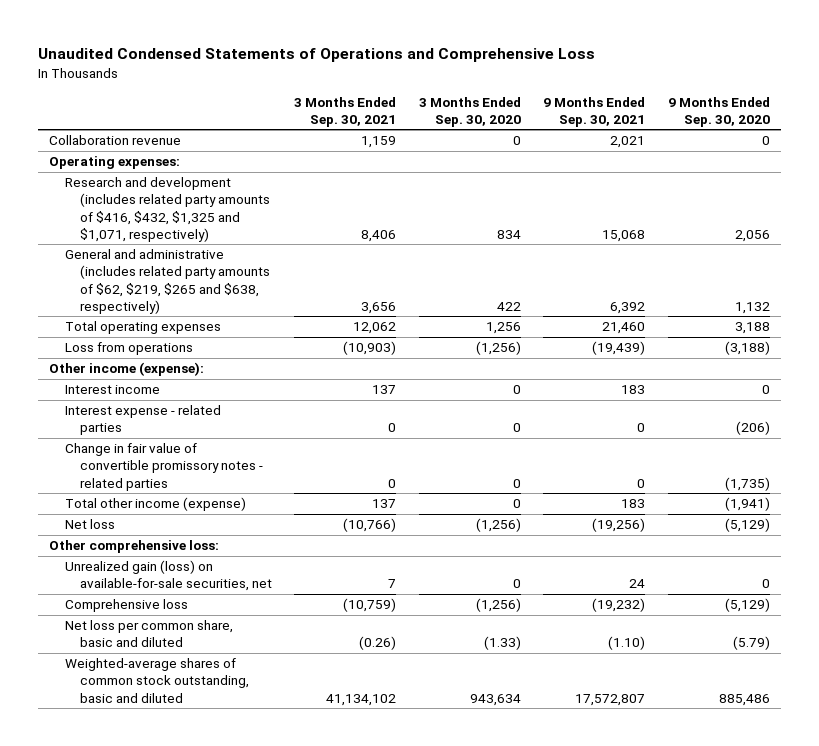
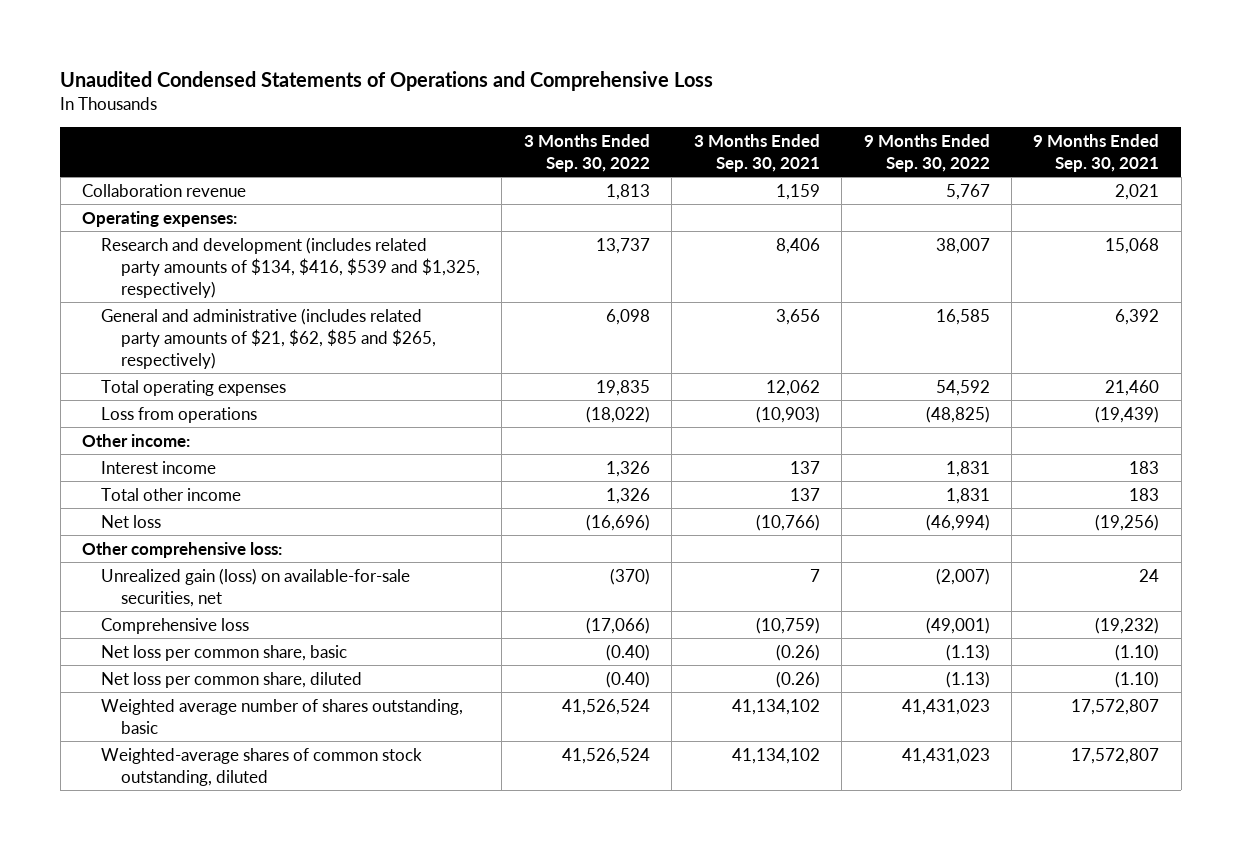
- | 3 Months Ended Sep. 30, 2021 | 3 Months Ended Sep. 30, 2020 | 9 Months Ended Sep. 30, 2021 | 9 Months Ended Sep. 30, 2020
+ | 3 Months Ended Sep. 30, 2022 | 3 Months Ended Sep. 30, 2021 | 9 Months Ended Sep. 30, 2022 | 9 Months Ended Sep. 30, 2021
- Research and development (includes related party amounts of $416, $432, $1,325 and $1,071, respectively) | 8,406 | 834 | 15,068 | 2,056
- General and administrative (includes related party amounts of $62, $219, $265 and $638, respectively) | 3,656 | 422 | 6,392 | 1,132
+ Research and development (includes related party amounts of $134, $416, $539 and $1,325, respectively) | 13,737 | 8,406 | 38,007 | 15,068
+ General and administrative (includes related party amounts of $21, $62, $85 and $265, respectively) | 6,098 | 3,656 | 16,585 | 6,392
- Other income (expense):
+ Other income:
- Interest expense - related parties | 0 | 0 | 0 | (206)
- Change in fair value of convertible promissory notes - related parties | 0 | 0 | 0 | (1,735)
- Total other income (expense) | 137 | 0 | 183 | (1,941)
+ Total other income | 1,326 | 137 | 1,831 | 183
- Net loss per common share, basic and diluted | (0.26) | (1.33) | (1.10) | (5.79)
- Weighted-average shares of common stock outstanding, basic and diluted | 41,134,102 | 943,634 | 17,572,807 | 885,486
+ Net loss per common share, basic | (0.40) | (0.26) | (1.13) | (1.10)
+ Net loss per common share, diluted | (0.40) | (0.26) | (1.13) | (1.10)
+ Weighted average number of shares outstanding, basic | 41,526,524 | 41,134,102 | 41,431,023 | 17,572,807
+ Weighted-average shares of common stock outstanding, diluted | 41,526,524 | 41,134,102 | 41,431,023 | 17,572,807

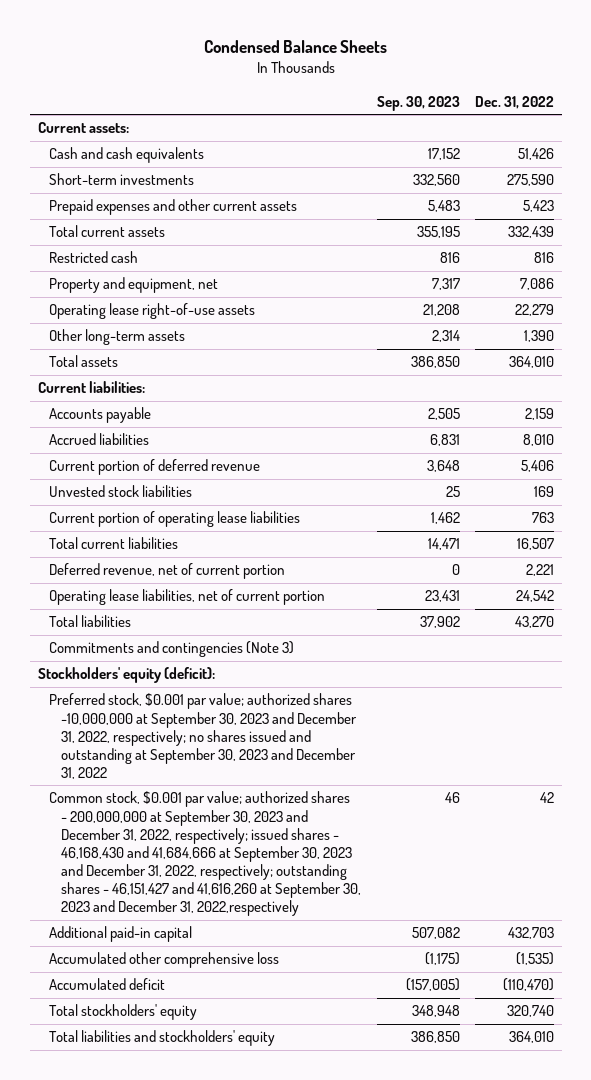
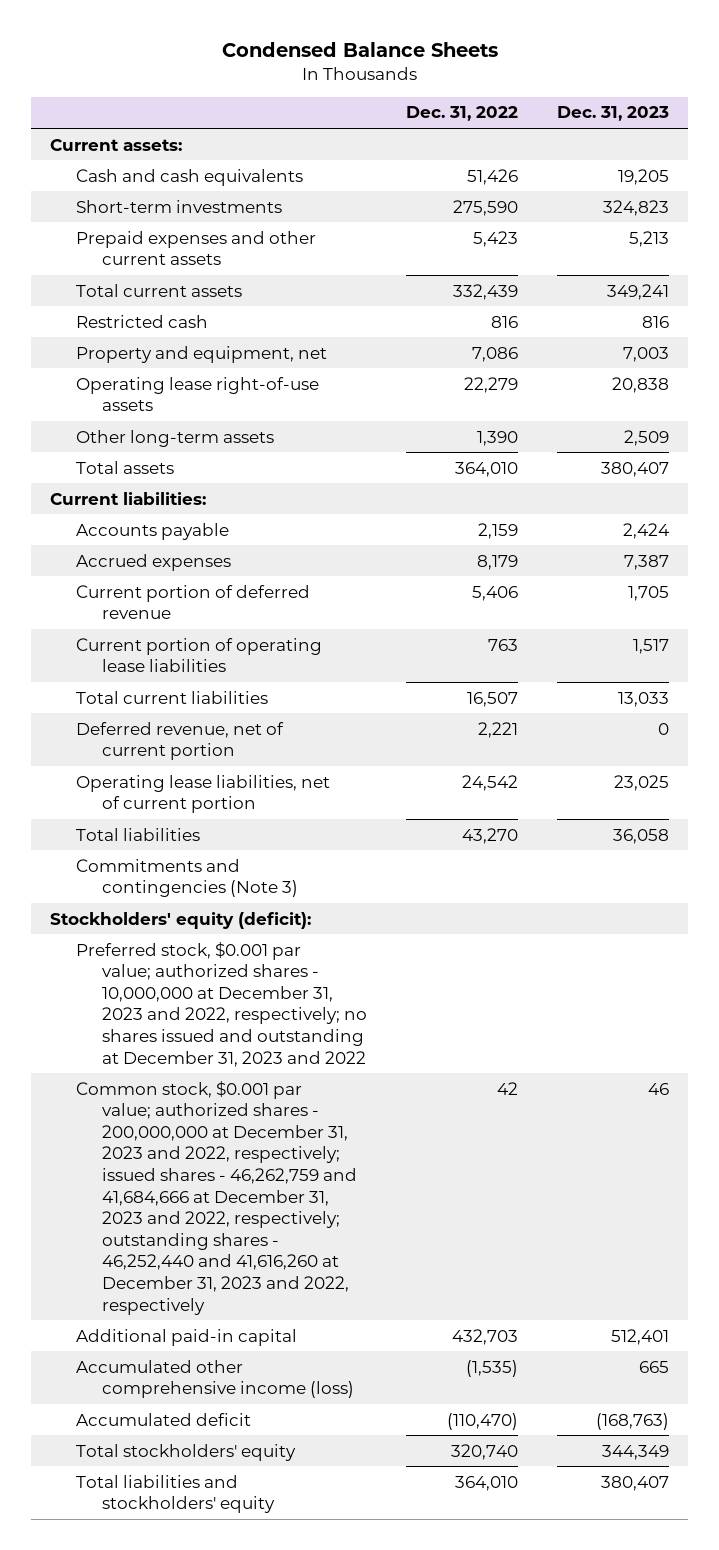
- | Sep. 30, 2023 | Dec. 31, 2022
+ | Dec. 31, 2022 | Dec. 31, 2023
- Accrued liabilities | 6,831 | 8,010
+ Accrued expenses | 8,179 | 7,387
- Unvested stock liabilities | 25 | 169
- Preferred stock, $0.001 par value; authorized shares -10,000,000 at September 30, 2023 and December 31, 2022, respectively; no shares issued and outstanding at September 30, 2023 and December 31, 2022
- Common stock, $0.001 par value; authorized shares - 200,000,000 at September 30, 2023 and December 31, 2022, respectively; issued shares - 46,168,430 and 41,684,666 at September 30, 2023 and December 31, 2022, respectively; outstanding shares - 46,151,427 and 41,616,260 at September 30, 2023 and December 31, 2022,respectively | 46 | 42
+ Preferred stock, $0.001 par value; authorized shares - 10,000,000 at December 31, 2023 and 2022, respectively; no shares issued and outstanding at December 31, 2023 and 2022
+ Common stock, $0.001 par value; authorized shares - 200,000,000 at December 31, 2023 and 2022, respectively; issued shares - 46,262,759 and 41,684,666 at December 31, 2023 and 2022, respectively; outstanding shares - 46,252,440 and 41,616,260 at December 31, 2023 and 2022, respectively | 42 | 46
- Accumulated other comprehensive loss | (1,175) | (1,535)
+ Accumulated other comprehensive income (loss) | (1,535) | 665

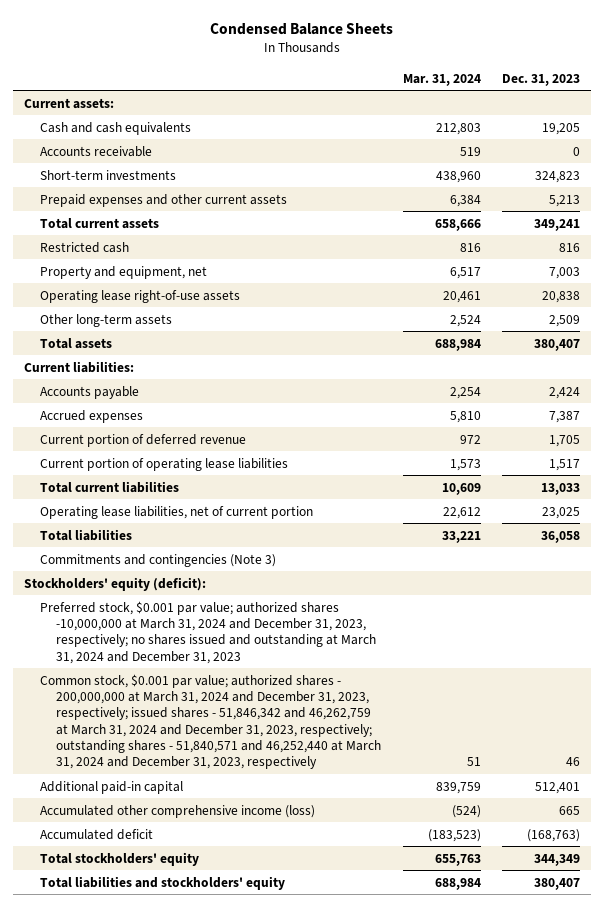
- | Dec. 31, 2022 | Dec. 31, 2023
+ | Mar. 31, 2024 | Dec. 31, 2023
+ Accounts receivable | 519 | 0
- Deferred revenue, net of current portion | 2,221 | 0
- Preferred stock, $0.001 par value; authorized shares - 10,000,000 at December 31, 2023 and 2022, respectively; no shares issued and outstanding at December 31, 2023 and 2022
- Common stock, $0.001 par value; authorized shares - 200,000,000 at December 31, 2023 and 2022, respectively; issued shares - 46,262,759 and 41,684,666 at December 31, 2023 and 2022, respectively; outstanding shares - 46,252,440 and 41,616,260 at December 31, 2023 and 2022, respectively | 42 | 46
+ Preferred stock, $0.001 par value; authorized shares -10,000,000 at March 31, 2024 and December 31, 2023, respectively; no shares issued and outstanding at March 31, 2024 and December 31, 2023
+ Common stock, $0.001 par value; authorized shares - 200,000,000 at March 31, 2024 and December 31, 2023, respectively; issued shares - 51,846,342 and 46,262,759 at March 31, 2024 and December 31, 2023, respectively; outstanding shares - 51,840,571 and 46,252,440 at March 31, 2024 and December 31, 2023, respectively | 51 | 46

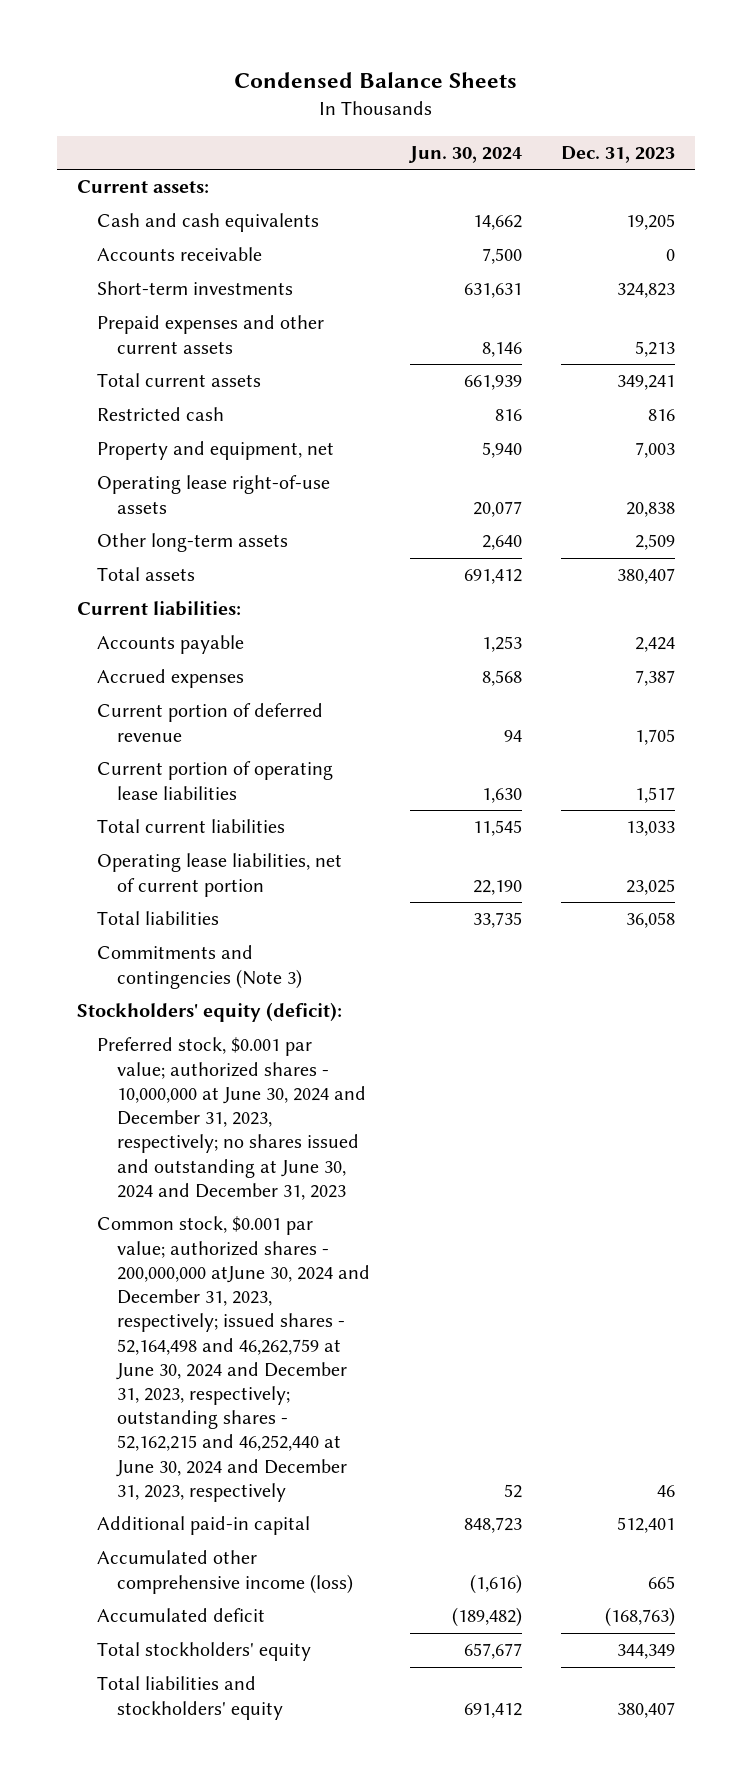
- | Mar. 31, 2024 | Dec. 31, 2023
+ | Jun. 30, 2024 | Dec. 31, 2023
- Preferred stock, $0.001 par value; authorized shares -10,000,000 at March 31, 2024 and December 31, 2023, respectively; no shares issued and outstanding at March 31, 2024 and December 31, 2023
- Common stock, $0.001 par value; authorized shares - 200,000,000 at March 31, 2024 and December 31, 2023, respectively; issued shares - 51,846,342 and 46,262,759 at March 31, 2024 and December 31, 2023, respectively; outstanding shares - 51,840,571 and 46,252,440 at March 31, 2024 and December 31, 2023, respectively | 51 | 46
+ Preferred stock, $0.001 par value; authorized shares - 10,000,000 at June 30, 2024 and December 31, 2023, respectively; no shares issued and outstanding at June 30, 2024 and December 31, 2023
+ Common stock, $0.001 par value; authorized shares - 200,000,000 atJune 30, 2024 and December 31, 2023, respectively; issued shares - 52,164,498 and 46,262,759 at June 30, 2024 and December 31, 2023, respectively; outstanding shares - 52,162,215 and 46,252,440 at June 30, 2024 and December 31, 2023, respectively | 52 | 46

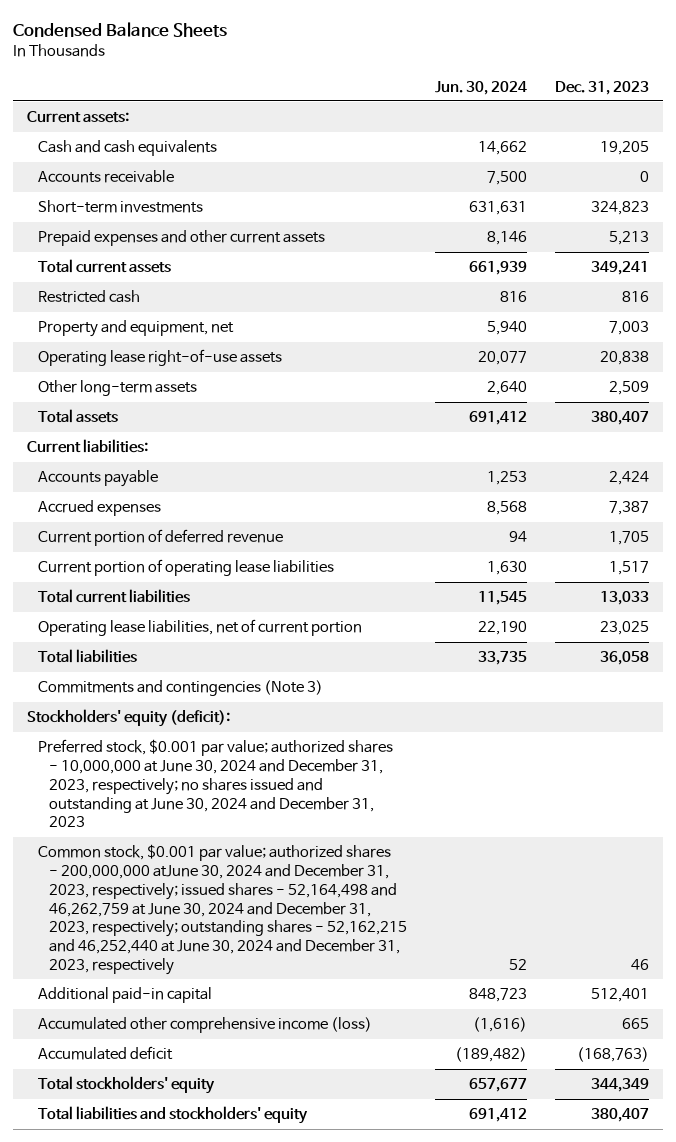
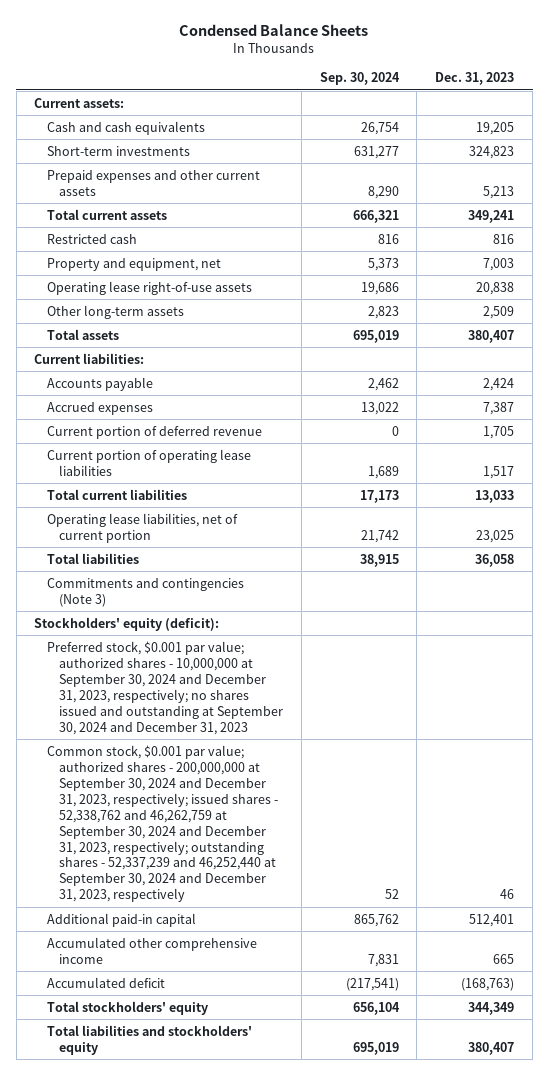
- | Jun. 30, 2024 | Dec. 31, 2023
+ | Sep. 30, 2024 | Dec. 31, 2023
- Accounts receivable | 7,500 | 0
- Preferred stock, $0.001 par value; authorized shares - 10,000,000 at June 30, 2024 and December 31, 2023, respectively; no shares issued and outstanding at June 30, 2024 and December 31, 2023
- Common stock, $0.001 par value; authorized shares - 200,000,000 atJune 30, 2024 and December 31, 2023, respectively; issued shares - 52,164,498 and 46,262,759 at June 30, 2024 and December 31, 2023, respectively; outstanding shares - 52,162,215 and 46,252,440 at June 30, 2024 and December 31, 2023, respectively | 52 | 46
+ Preferred stock, $0.001 par value; authorized shares - 10,000,000 at September 30, 2024 and December 31, 2023, respectively; no shares issued and outstanding at September 30, 2024 and December 31, 2023
+ Common stock, $0.001 par value; authorized shares - 200,000,000 at September 30, 2024 and December 31, 2023, respectively; issued shares - 52,338,762 and 46,262,759 at September 30, 2024 and December 31, 2023, respectively; outstanding shares - 52,337,239 and 46,252,440 at September 30, 2024 and December 31, 2023, respectively | 52 | 46
- Accumulated other comprehensive income (loss) | (1,616) | 665
+ Accumulated other comprehensive income | 7,831 | 665

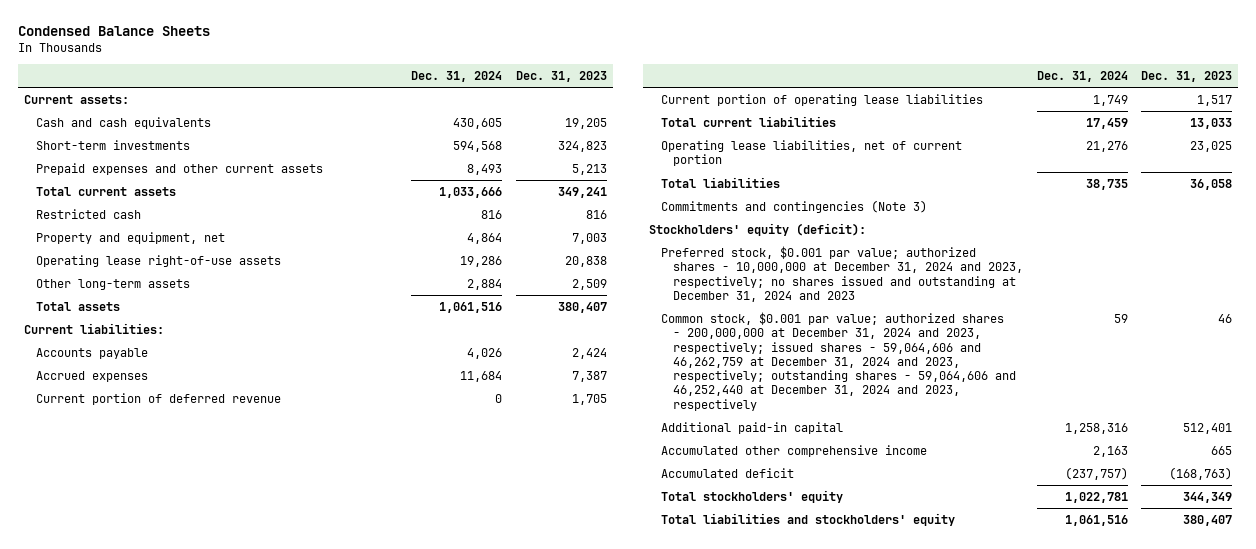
- | Sep. 30, 2024 | Dec. 31, 2023
+ | Dec. 31, 2024 | Dec. 31, 2023
- Preferred stock, $0.001 par value; authorized shares - 10,000,000 at September 30, 2024 and December 31, 2023, respectively; no shares issued and outstanding at September 30, 2024 and December 31, 2023
- Common stock, $0.001 par value; authorized shares - 200,000,000 at September 30, 2024 and December 31, 2023, respectively; issued shares - 52,338,762 and 46,262,759 at September 30, 2024 and December 31, 2023, respectively; outstanding shares - 52,337,239 and 46,252,440 at September 30, 2024 and December 31, 2023, respectively | 52 | 46
+ Preferred stock, $0.001 par value; authorized shares - 10,000,000 at December 31, 2024 and 2023, respectively; no shares issued and outstanding at December 31, 2024 and 2023
+ Common stock, $0.001 par value; authorized shares - 200,000,000 at December 31, 2024 and 2023, respectively; issued shares - 59,064,606 and 46,262,759 at December 31, 2024 and 2023, respectively; outstanding shares - 59,064,606 and 46,252,440 at December 31, 2024 and 2023, respectively | 59 | 46

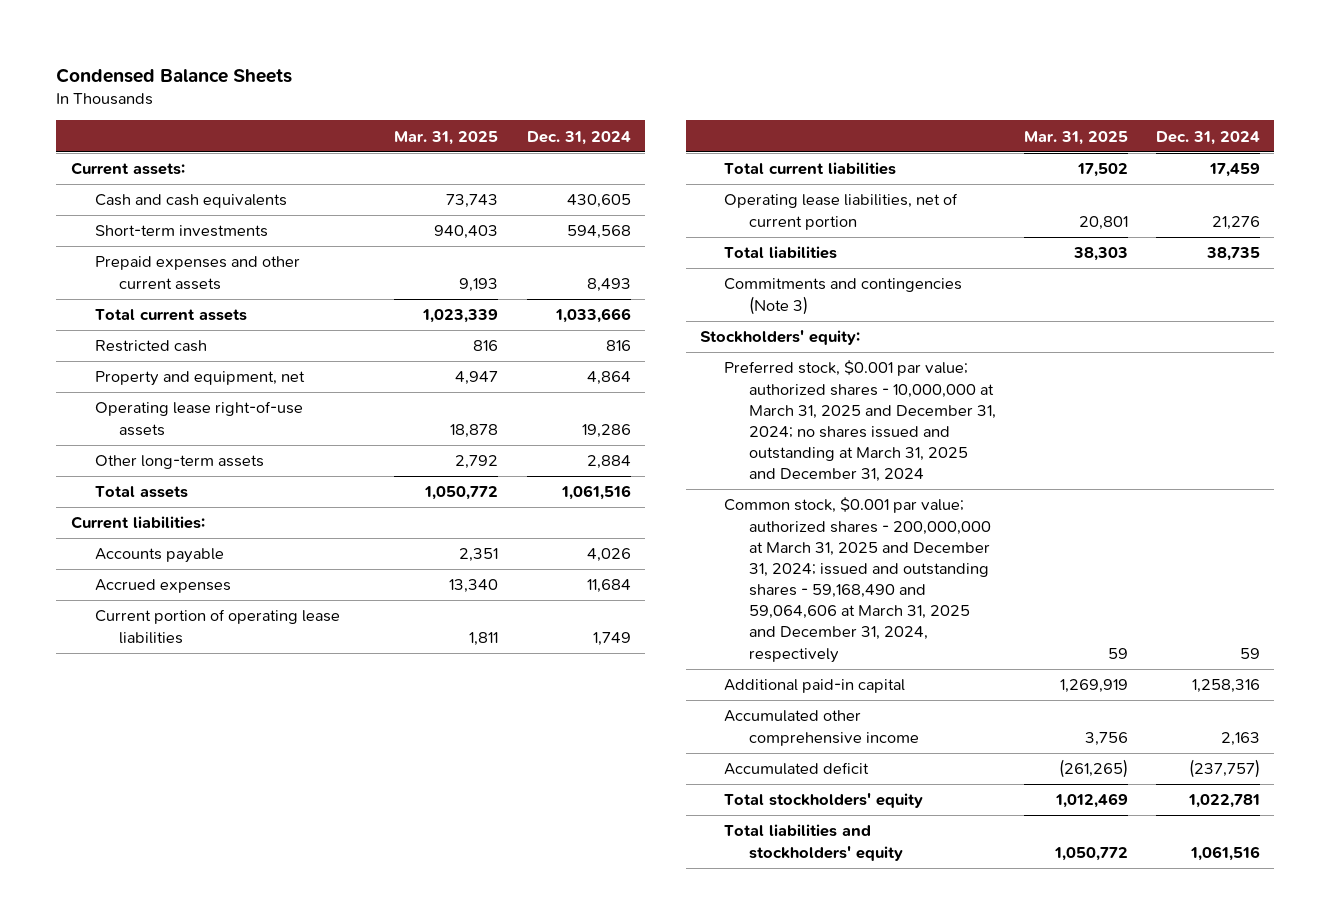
- | Dec. 31, 2024 | Dec. 31, 2023
+ | Mar. 31, 2025 | Dec. 31, 2024
- Current portion of deferred revenue | 0 | 1,705
- Stockholders' equity (deficit):
- Preferred stock, $0.001 par value; authorized shares - 10,000,000 at December 31, 2024 and 2023, respectively; no shares issued and outstanding at December 31, 2024 and 2023
- Common stock, $0.001 par value; authorized shares - 200,000,000 at December 31, 2024 and 2023, respectively; issued shares - 59,064,606 and 46,262,759 at December 31, 2024 and 2023, respectively; outstanding shares - 59,064,606 and 46,252,440 at December 31, 2024 and 2023, respectively | 59 | 46
+ Stockholders' equity:
+ Preferred stock, $0.001 par value; authorized shares - 10,000,000 at March 31, 2025 and December 31, 2024; no shares issued and outstanding at March 31, 2025 and December 31, 2024
+ Common stock, $0.001 par value; authorized shares - 200,000,000 at March 31, 2025 and December 31, 2024; issued and outstanding shares - 59,168,490 and 59,064,606 at March 31, 2025 and December 31, 2024, respectively | 59 | 59

